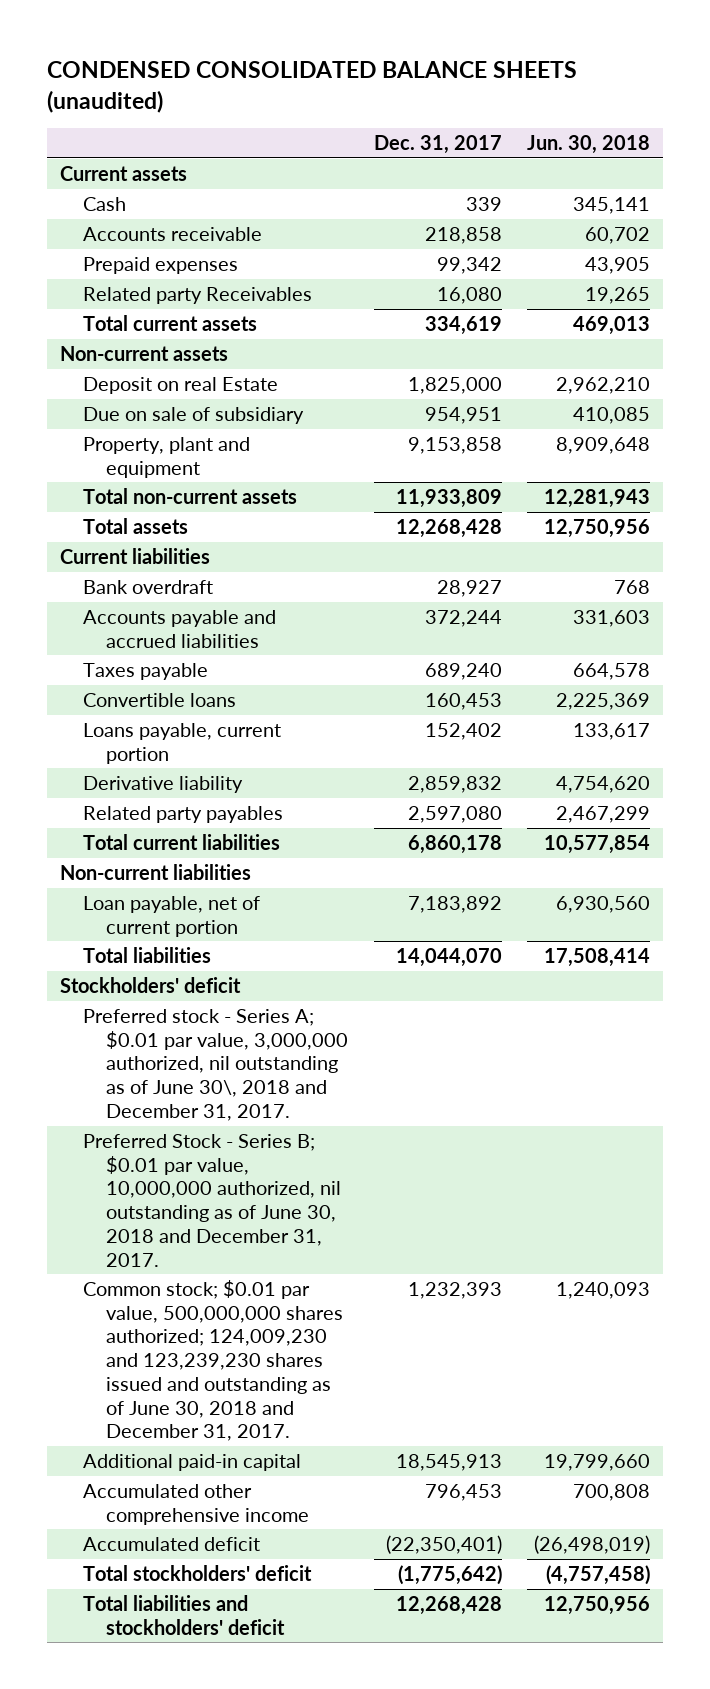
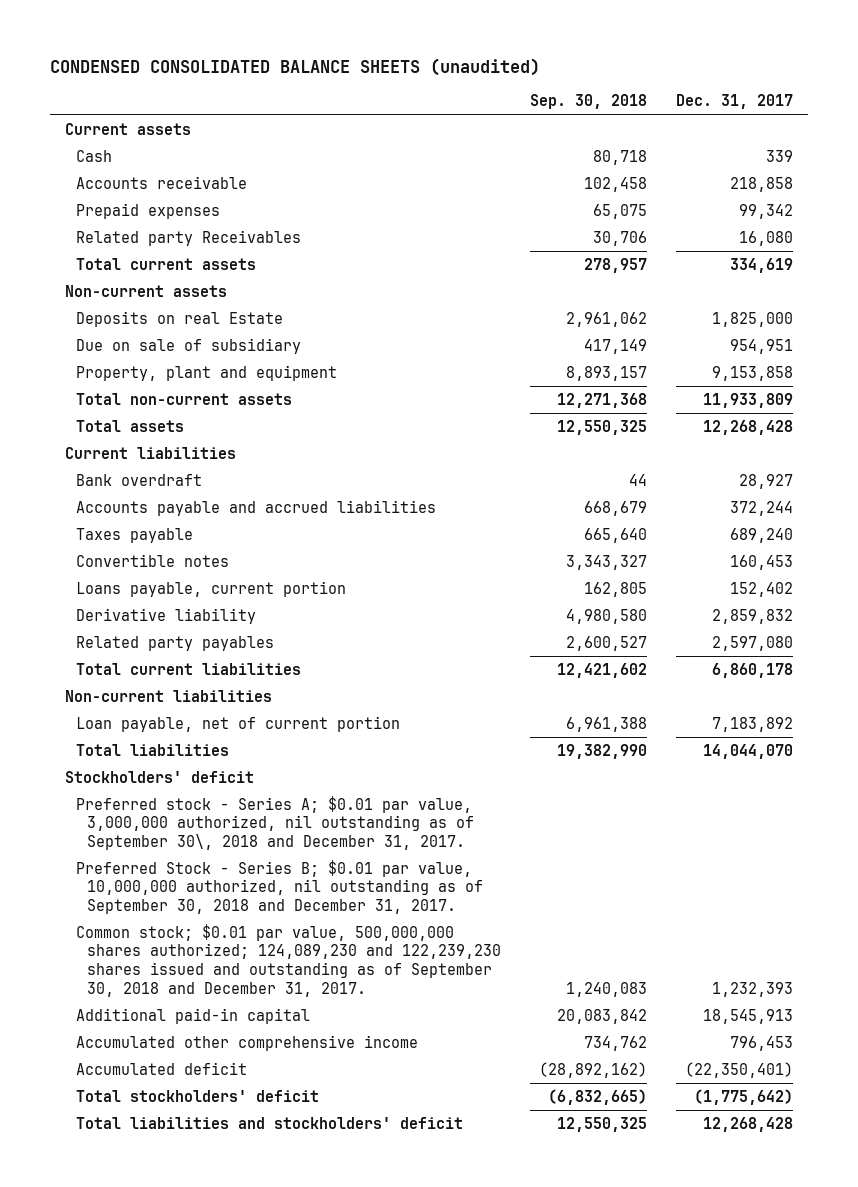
- | Dec. 31, 2017 | Jun. 30, 2018
+ | Sep. 30, 2018 | Dec. 31, 2017
- Deposit on real Estate | 1,825,000 | 2,962,210
+ Deposits on real Estate | 2,961,062 | 1,825,000
- Convertible loans | 160,453 | 2,225,369
+ Convertible notes | 3,343,327 | 160,453
- Preferred stock - Series A; $0.01 par value, 3,000,000 authorized, nil outstanding as of June 30\, 2018 and December 31, 2017.
- Preferred Stock - Series B; $0.01 par value, 10,000,000 authorized, nil outstanding as of June 30, 2018 and December 31, 2017.
- Common stock; $0.01 par value, 500,000,000 shares authorized; 124,009,230 and 123,239,230 shares issued and outstanding as of June 30, 2018 and December 31, 2017. | 1,232,393 | 1,240,093
+ Preferred stock - Series A; $0.01 par value, 3,000,000 authorized, nil outstanding as of September 30\, 2018 and December 31, 2017.
+ Preferred Stock - Series B; $0.01 par value, 10,000,000 authorized, nil outstanding as of September 30, 2018 and December 31, 2017.
+ Common stock; $0.01 par value, 500,000,000 shares authorized; 124,089,230 and 122,239,230 shares issued and outstanding as of September 30, 2018 and December 31, 2017. | 1,240,083 | 1,232,393

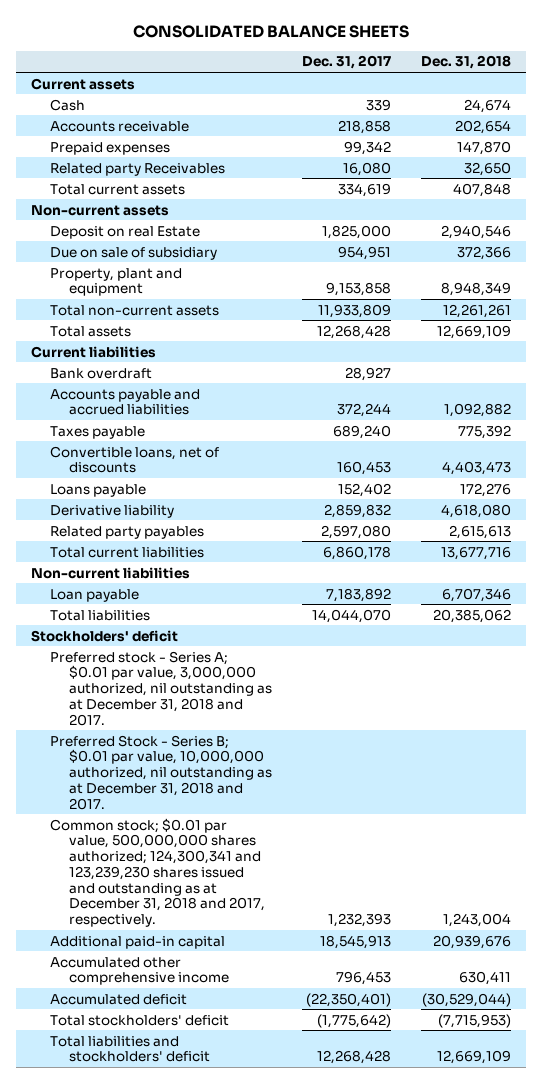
- CONDENSED CONSOLIDATED BALANCE SHEETS (unaudited)
+ CONSOLIDATED BALANCE SHEETS
- | Sep. 30, 2018 | Dec. 31, 2017
+ | Dec. 31, 2017 | Dec. 31, 2018
- Deposits on real Estate | 2,961,062 | 1,825,000
+ Deposit on real Estate | 1,825,000 | 2,940,546
- Convertible notes | 3,343,327 | 160,453
- Loans payable, current portion | 162,805 | 152,402
+ Convertible loans, net of discounts | 160,453 | 4,403,473
+ Loans payable | 152,402 | 172,276
- Loan payable, net of current portion | 6,961,388 | 7,183,892
+ Loan payable | 7,183,892 | 6,707,346
- Preferred stock - Series A; $0.01 par value, 3,000,000 authorized, nil outstanding as of September 30\, 2018 and December 31, 2017.
- Preferred Stock - Series B; $0.01 par value, 10,000,000 authorized, nil outstanding as of September 30, 2018 and December 31, 2017.
- Common stock; $0.01 par value, 500,000,000 shares authorized; 124,089,230 and 122,239,230 shares issued and outstanding as of September 30, 2018 and December 31, 2017. | 1,240,083 | 1,232,393
+ Preferred stock - Series A; $0.01 par value, 3,000,000 authorized, nil outstanding as at December 31, 2018 and 2017.
+ Preferred Stock - Series B; $0.01 par value, 10,000,000 authorized, nil outstanding as at December 31, 2018 and 2017.
+ Common stock; $0.01 par value, 500,000,000 shares authorized; 124,300,341 and 123,239,230 shares issued and outstanding as at December 31, 2018 and 2017, respectively. | 1,232,393 | 1,243,004

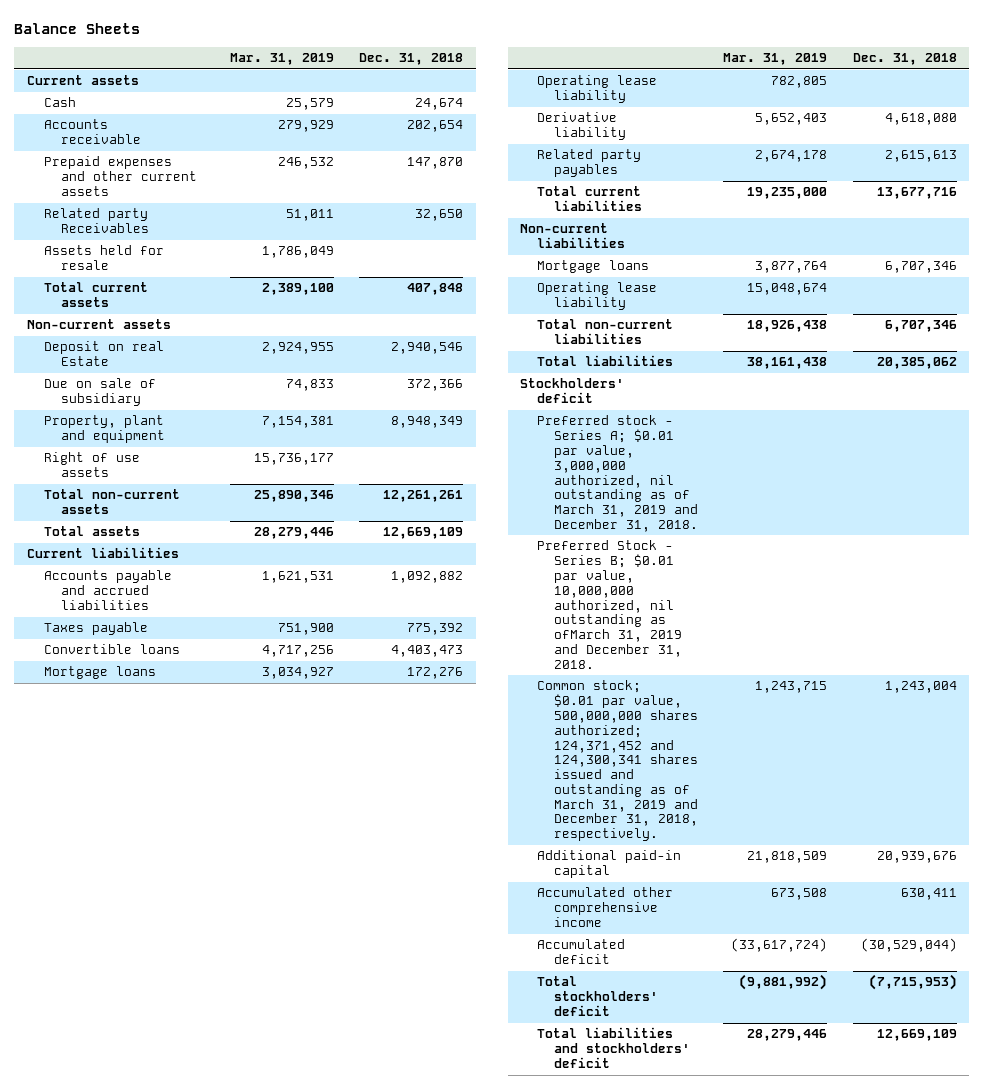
- CONSOLIDATED BALANCE SHEETS
+ Balance Sheets
- | Dec. 31, 2017 | Dec. 31, 2018
+ | Mar. 31, 2019 | Dec. 31, 2018
- Prepaid expenses | 99,342 | 147,870
+ Prepaid expenses and other current assets | 246,532 | 147,870
+ Assets held for resale | 1,786,049 |
+ Right of use assets | 15,736,177 |
- Bank overdraft | 28,927 |
- Convertible loans, net of discounts | 160,453 | 4,403,473
- Loans payable | 152,402 | 172,276
+ Convertible loans | 4,717,256 | 4,403,473
+ Mortgage loans | 3,034,927 | 172,276
+ Operating lease liability | 782,805 |
- Loan payable | 7,183,892 | 6,707,346
+ Mortgage loans | 3,877,764 | 6,707,346
+ Operating lease liability | 15,048,674 |
+ Total non-current liabilities | 18,926,438 | 6,707,346
- Preferred stock - Series A; $0.01 par value, 3,000,000 authorized, nil outstanding as at December 31, 2018 and 2017.
- Preferred Stock - Series B; $0.01 par value, 10,000,000 authorized, nil outstanding as at December 31, 2018 and 2017.
- Common stock; $0.01 par value, 500,000,000 shares authorized; 124,300,341 and 123,239,230 shares issued and outstanding as at December 31, 2018 and 2017, respectively. | 1,232,393 | 1,243,004
+ Preferred stock - Series A; $0.01 par value, 3,000,000 authorized, nil outstanding as of March 31, 2019 and December 31, 2018.
+ Preferred Stock - Series B; $0.01 par value, 10,000,000 authorized, nil outstanding as ofMarch 31, 2019 and December 31, 2018.
+ Common stock; $0.01 par value, 500,000,000 shares authorized; 124,371,452 and 124,300,341 shares issued and outstanding as of March 31, 2019 and December 31, 2018, respectively. | 1,243,715 | 1,243,004

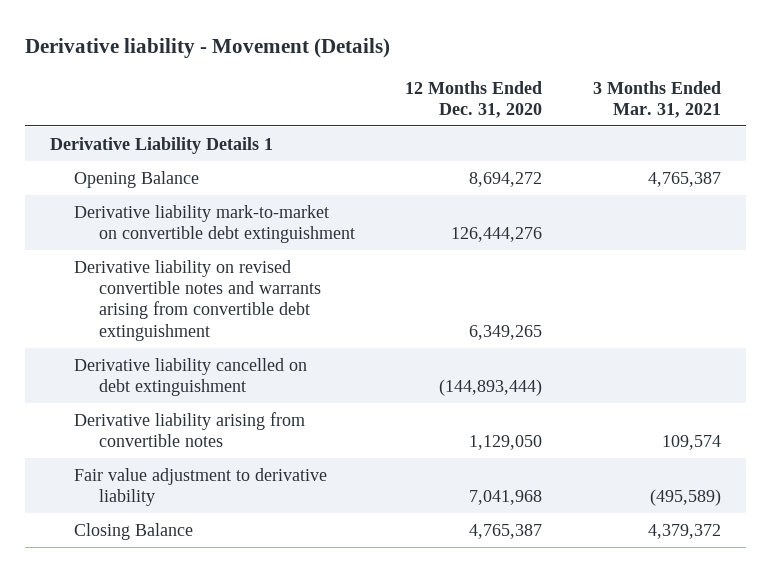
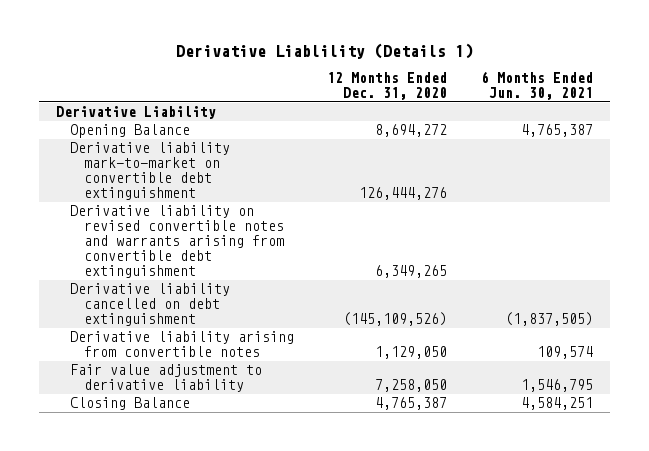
- Derivative liability - Movement (Details)
+ Derivative Liablility (Details 1)
- | 12 Months Ended Dec. 31, 2020 | 3 Months Ended Mar. 31, 2021
+ | 12 Months Ended Dec. 31, 2020 | 6 Months Ended Jun. 30, 2021
- Derivative Liability Details 1
+ Derivative Liability
- Derivative liability cancelled on debt extinguishment | (144,893,444) |
+ Derivative liability cancelled on debt extinguishment | (145,109,526) | (1,837,505)
- Fair value adjustment to derivative liability | 7,041,968 | (495,589)
+ Fair value adjustment to derivative liability | 7,258,050 | 1,546,795

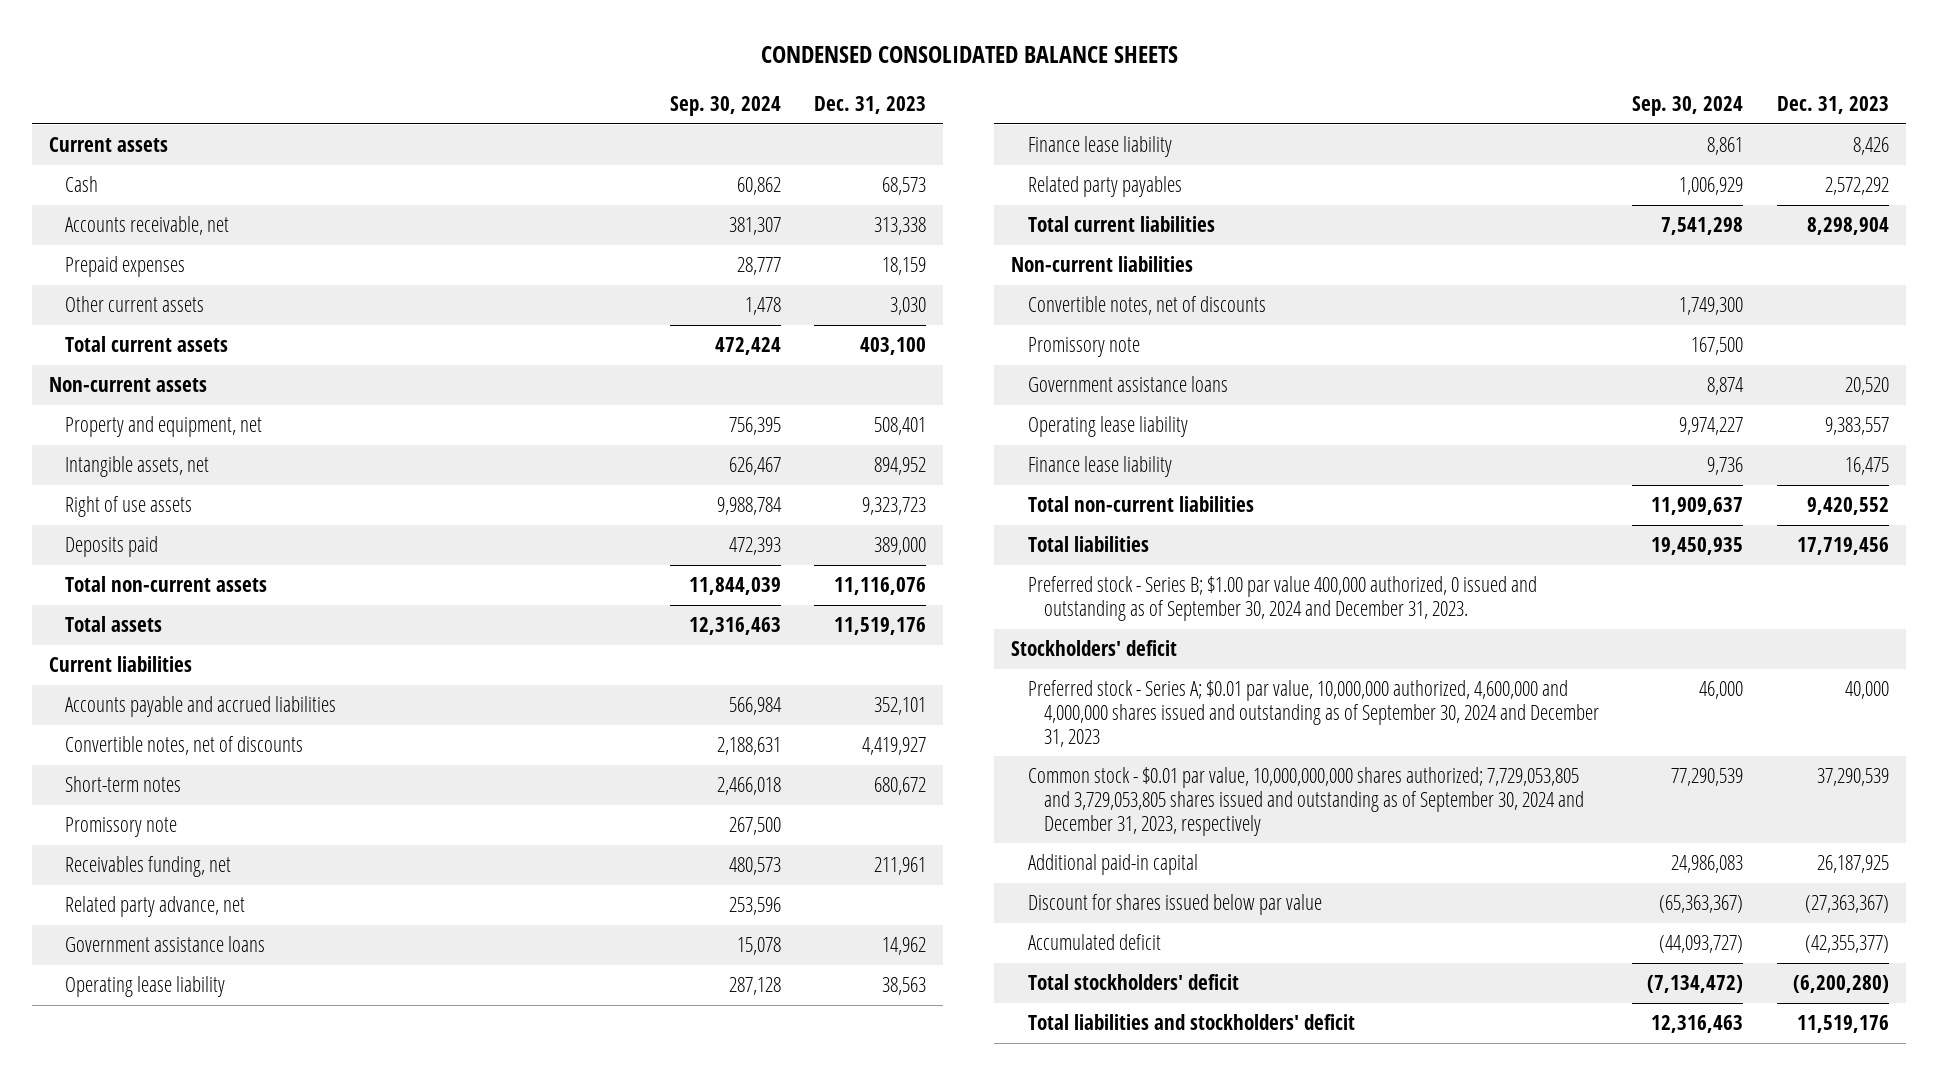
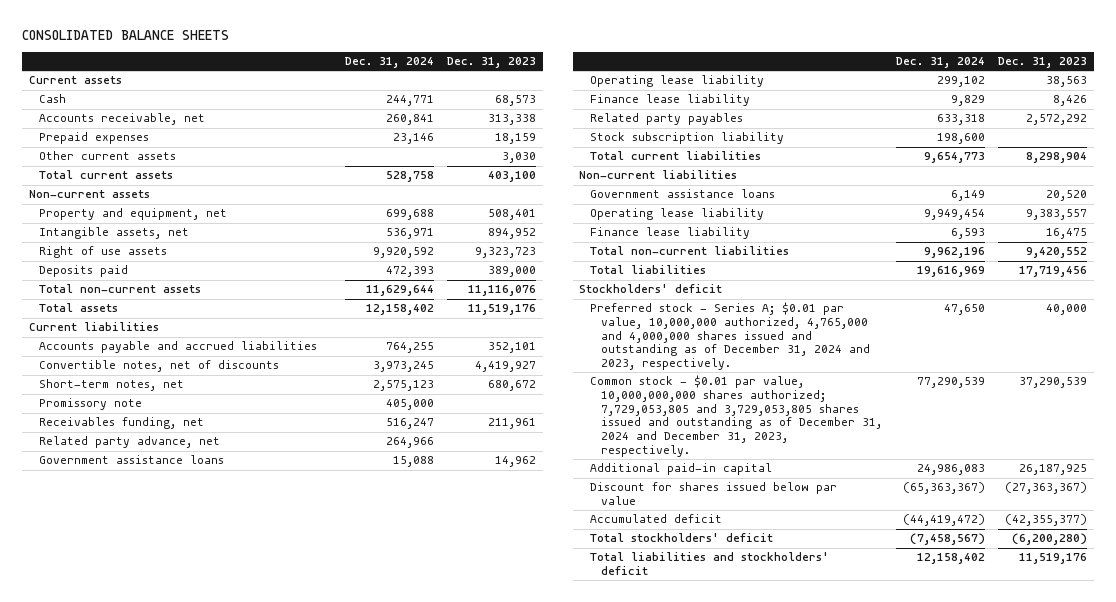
- CONDENSED CONSOLIDATED BALANCE SHEETS
+ CONSOLIDATED BALANCE SHEETS
- | Sep. 30, 2024 | Dec. 31, 2023
+ | Dec. 31, 2024 | Dec. 31, 2023
- Short-term notes | 2,466,018 | 680,672
+ Short-term notes, net | 2,575,123 | 680,672
+ Stock subscription liability | 198,600 |
- Convertible notes, net of discounts | 1,749,300 |
- Promissory note | 167,500 |
- Preferred stock - Series B; $1.00 par value 400,000 authorized, 0 issued and outstanding as of September 30, 2024 and December 31, 2023.
- Preferred stock - Series A; $0.01 par value, 10,000,000 authorized, 4,600,000 and 4,000,000 shares issued and outstanding as of September 30, 2024 and December 31, 2023 | 46,000 | 40,000
- Common stock - $0.01 par value, 10,000,000,000 shares authorized; 7,729,053,805 and 3,729,053,805 shares issued and outstanding as of September 30, 2024 and December 31, 2023, respectively | 77,290,539 | 37,290,539
+ Preferred stock - Series A; $0.01 par value, 10,000,000 authorized, 4,765,000 and 4,000,000 shares issued and outstanding as of December 31, 2024 and 2023, respectively. | 47,650 | 40,000
+ Common stock - $0.01 par value, 10,000,000,000 shares authorized; 7,729,053,805 and 3,729,053,805 shares issued and outstanding as of December 31, 2024 and December 31, 2023, respectively. | 77,290,539 | 37,290,539

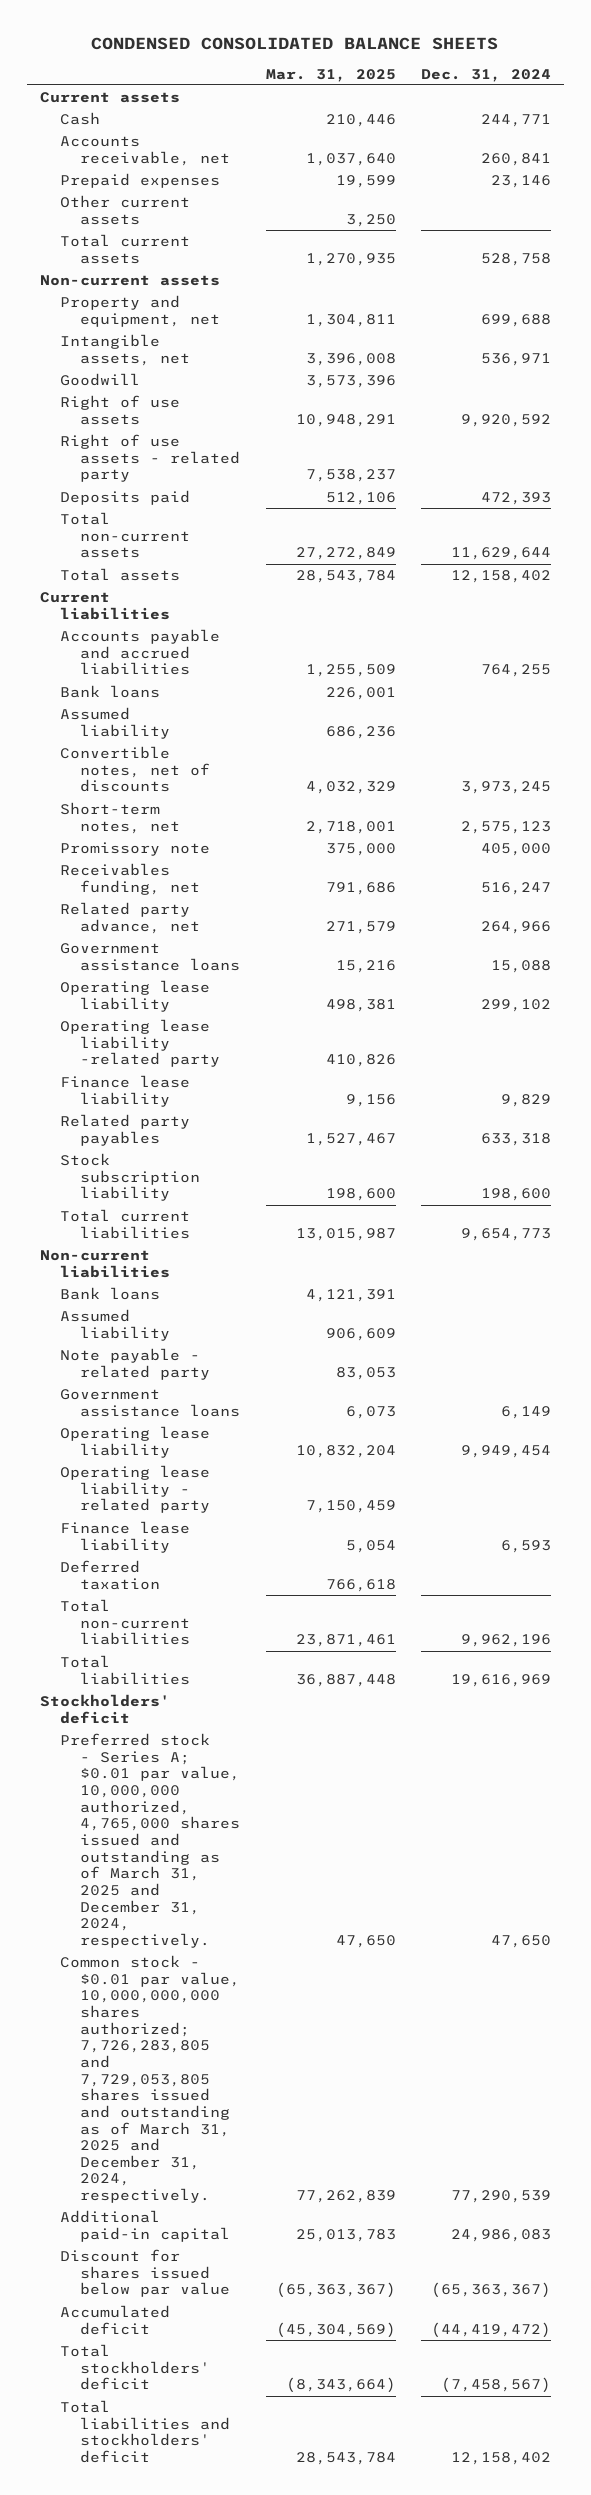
- CONSOLIDATED BALANCE SHEETS
+ CONDENSED CONSOLIDATED BALANCE SHEETS
- | Dec. 31, 2024 | Dec. 31, 2023
+ | Mar. 31, 2025 | Dec. 31, 2024
+ Goodwill | 3,573,396 |
+ Right of use assets - related party | 7,538,237 |
+ Bank loans | 226,001 |
+ Assumed liability | 686,236 |
+ Operating lease liability -related party | 410,826 |
+ Bank loans | 4,121,391 |
+ Assumed liability | 906,609 |
+ Note payable - related party | 83,053 |
+ Operating lease liability - related party | 7,150,459 |
+ Deferred taxation | 766,618 |
- Preferred stock - Series A; $0.01 par value, 10,000,000 authorized, 4,765,000 and 4,000,000 shares issued and outstanding as of December 31, 2024 and 2023, respectively. | 47,650 | 40,000
- Common stock - $0.01 par value, 10,000,000,000 shares authorized; 7,729,053,805 and 3,729,053,805 shares issued and outstanding as of December 31, 2024 and December 31, 2023, respectively. | 77,290,539 | 37,290,539
+ Preferred stock - Series A; $0.01 par value, 10,000,000 authorized, 4,765,000 shares issued and outstanding as of March 31, 2025 and December 31, 2024, respectively. | 47,650 | 47,650
+ Common stock - $0.01 par value, 10,000,000,000 shares authorized; 7,726,283,805 and 7,729,053,805 shares issued and outstanding as of March 31, 2025 and December 31, 2024, respectively. | 77,262,839 | 77,290,539

